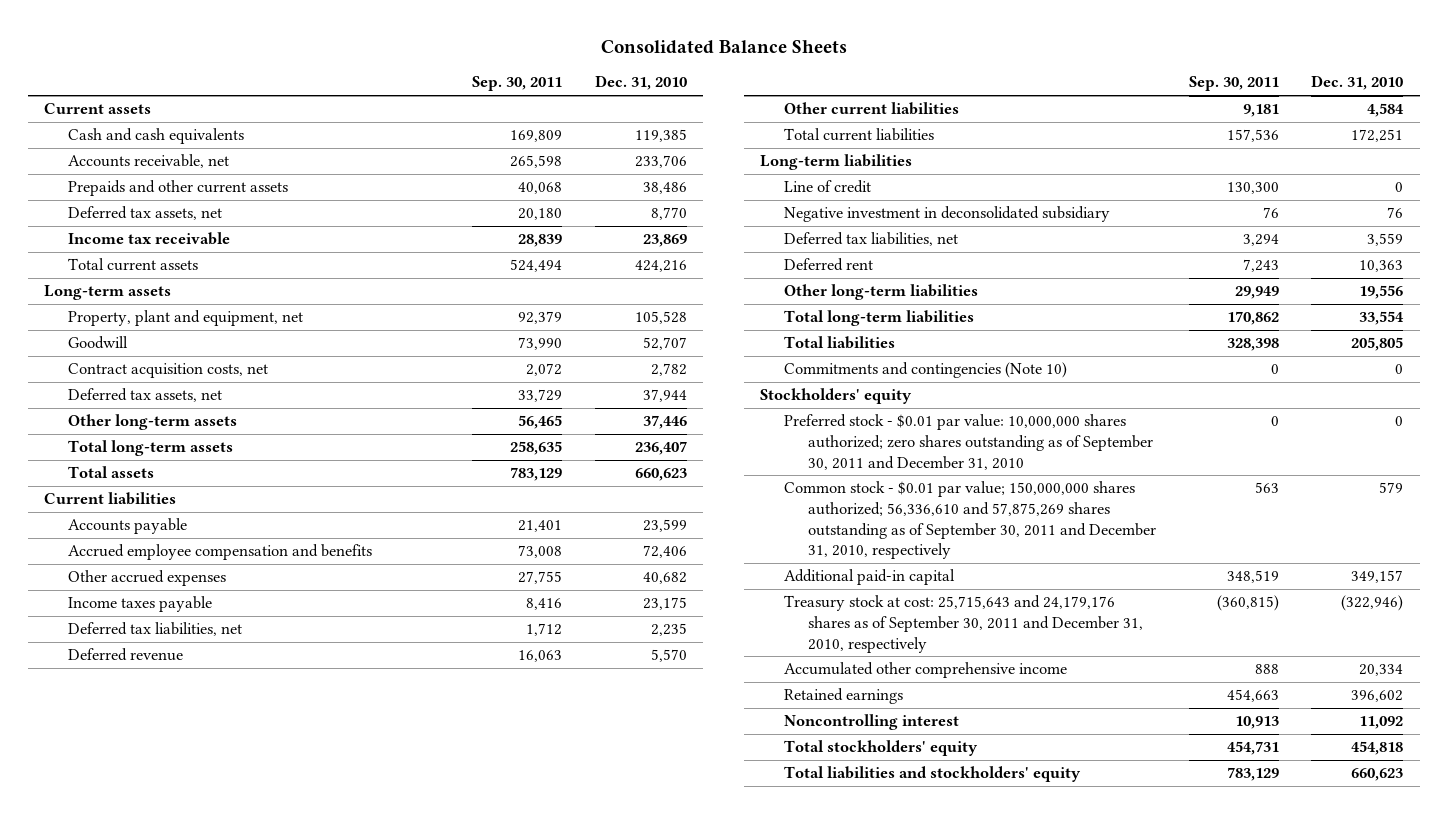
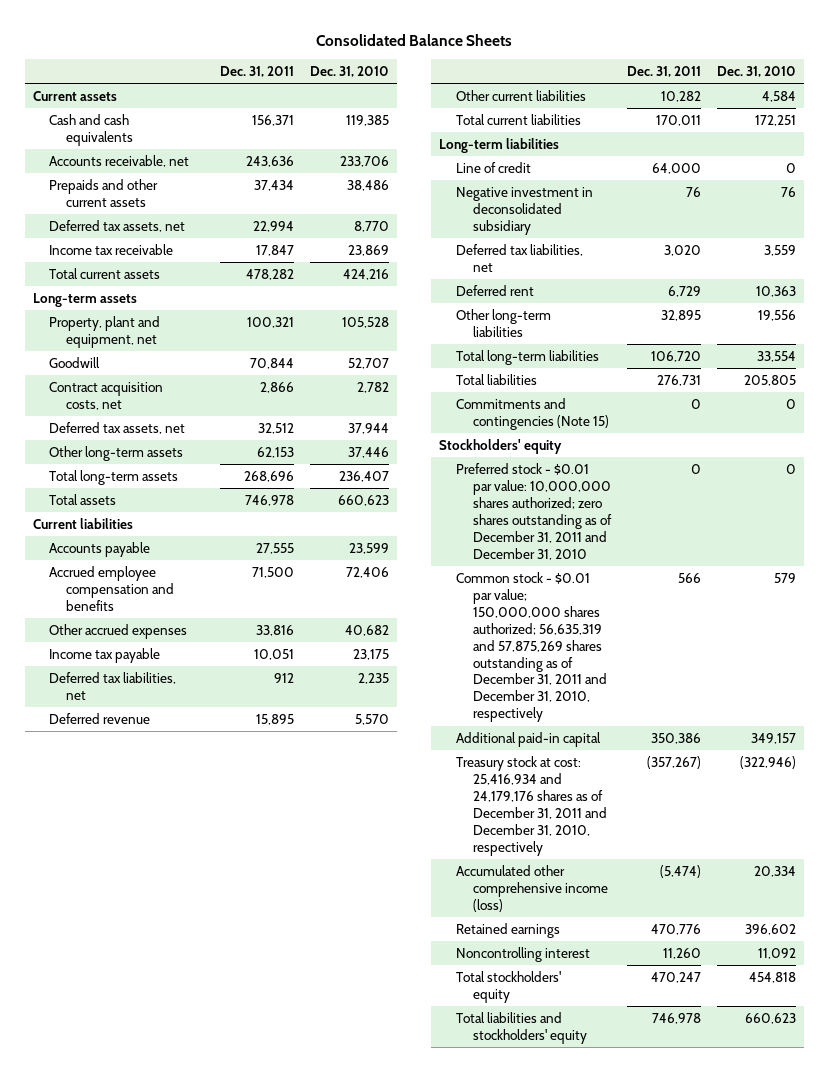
- | Sep. 30, 2011 | Dec. 31, 2010
+ | Dec. 31, 2011 | Dec. 31, 2010
- Income taxes payable | 8,416 | 23,175
+ Income tax payable | 10,051 | 23,175
- Commitments and contingencies (Note 10) | 0 | 0
+ Commitments and contingencies (Note 15) | 0 | 0
- Preferred stock - $0.01 par value: 10,000,000 shares authorized; zero shares outstanding as of September 30, 2011 and December 31, 2010 | 0 | 0
- Common stock - $0.01 par value; 150,000,000 shares authorized; 56,336,610 and 57,875,269 shares outstanding as of September 30, 2011 and December 31, 2010, respectively | 563 | 579
+ Preferred stock - $0.01 par value: 10,000,000 shares authorized; zero shares outstanding as of December 31, 2011 and December 31, 2010 | 0 | 0
+ Common stock - $0.01 par value; 150,000,000 shares authorized; 56,635,319 and 57,875,269 shares outstanding as of December 31, 2011 and December 31, 2010, respectively | 566 | 579
- Treasury stock at cost: 25,715,643 and 24,179,176 shares as of September 30, 2011 and December 31, 2010, respectively | (360,815) | (322,946)
- Accumulated other comprehensive income | 888 | 20,334
+ Treasury stock at cost: 25,416,934 and 24,179,176 shares as of December 31, 2011 and December 31, 2010, respectively | (357,267) | (322,946)
+ Accumulated other comprehensive income (loss) | (5,474) | 20,334

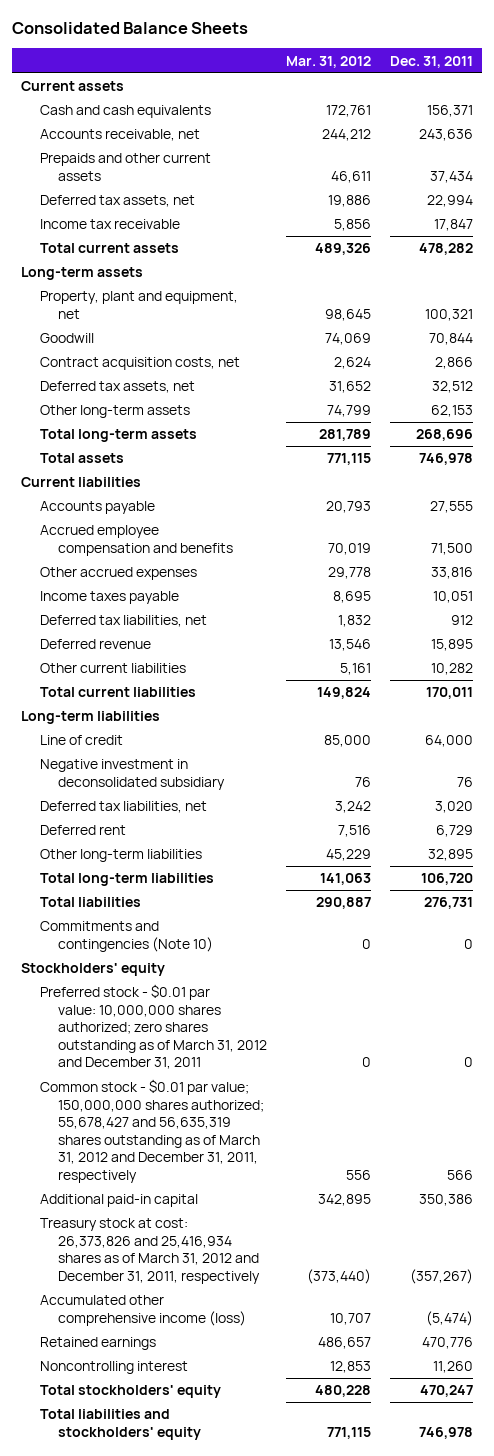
- | Dec. 31, 2011 | Dec. 31, 2010
+ | Mar. 31, 2012 | Dec. 31, 2011
- Income tax payable | 10,051 | 23,175
+ Income taxes payable | 8,695 | 10,051
- Commitments and contingencies (Note 15) | 0 | 0
+ Commitments and contingencies (Note 10) | 0 | 0
- Preferred stock - $0.01 par value: 10,000,000 shares authorized; zero shares outstanding as of December 31, 2011 and December 31, 2010 | 0 | 0
- Common stock - $0.01 par value; 150,000,000 shares authorized; 56,635,319 and 57,875,269 shares outstanding as of December 31, 2011 and December 31, 2010, respectively | 566 | 579
+ Preferred stock - $0.01 par value: 10,000,000 shares authorized; zero shares outstanding as of March 31, 2012 and December 31, 2011 | 0 | 0
+ Common stock - $0.01 par value; 150,000,000 shares authorized; 55,678,427 and 56,635,319 shares outstanding as of March 31, 2012 and December 31, 2011, respectively | 556 | 566
- Treasury stock at cost: 25,416,934 and 24,179,176 shares as of December 31, 2011 and December 31, 2010, respectively | (357,267) | (322,946)
+ Treasury stock at cost: 26,373,826 and 25,416,934 shares as of March 31, 2012 and December 31, 2011, respectively | (373,440) | (357,267)

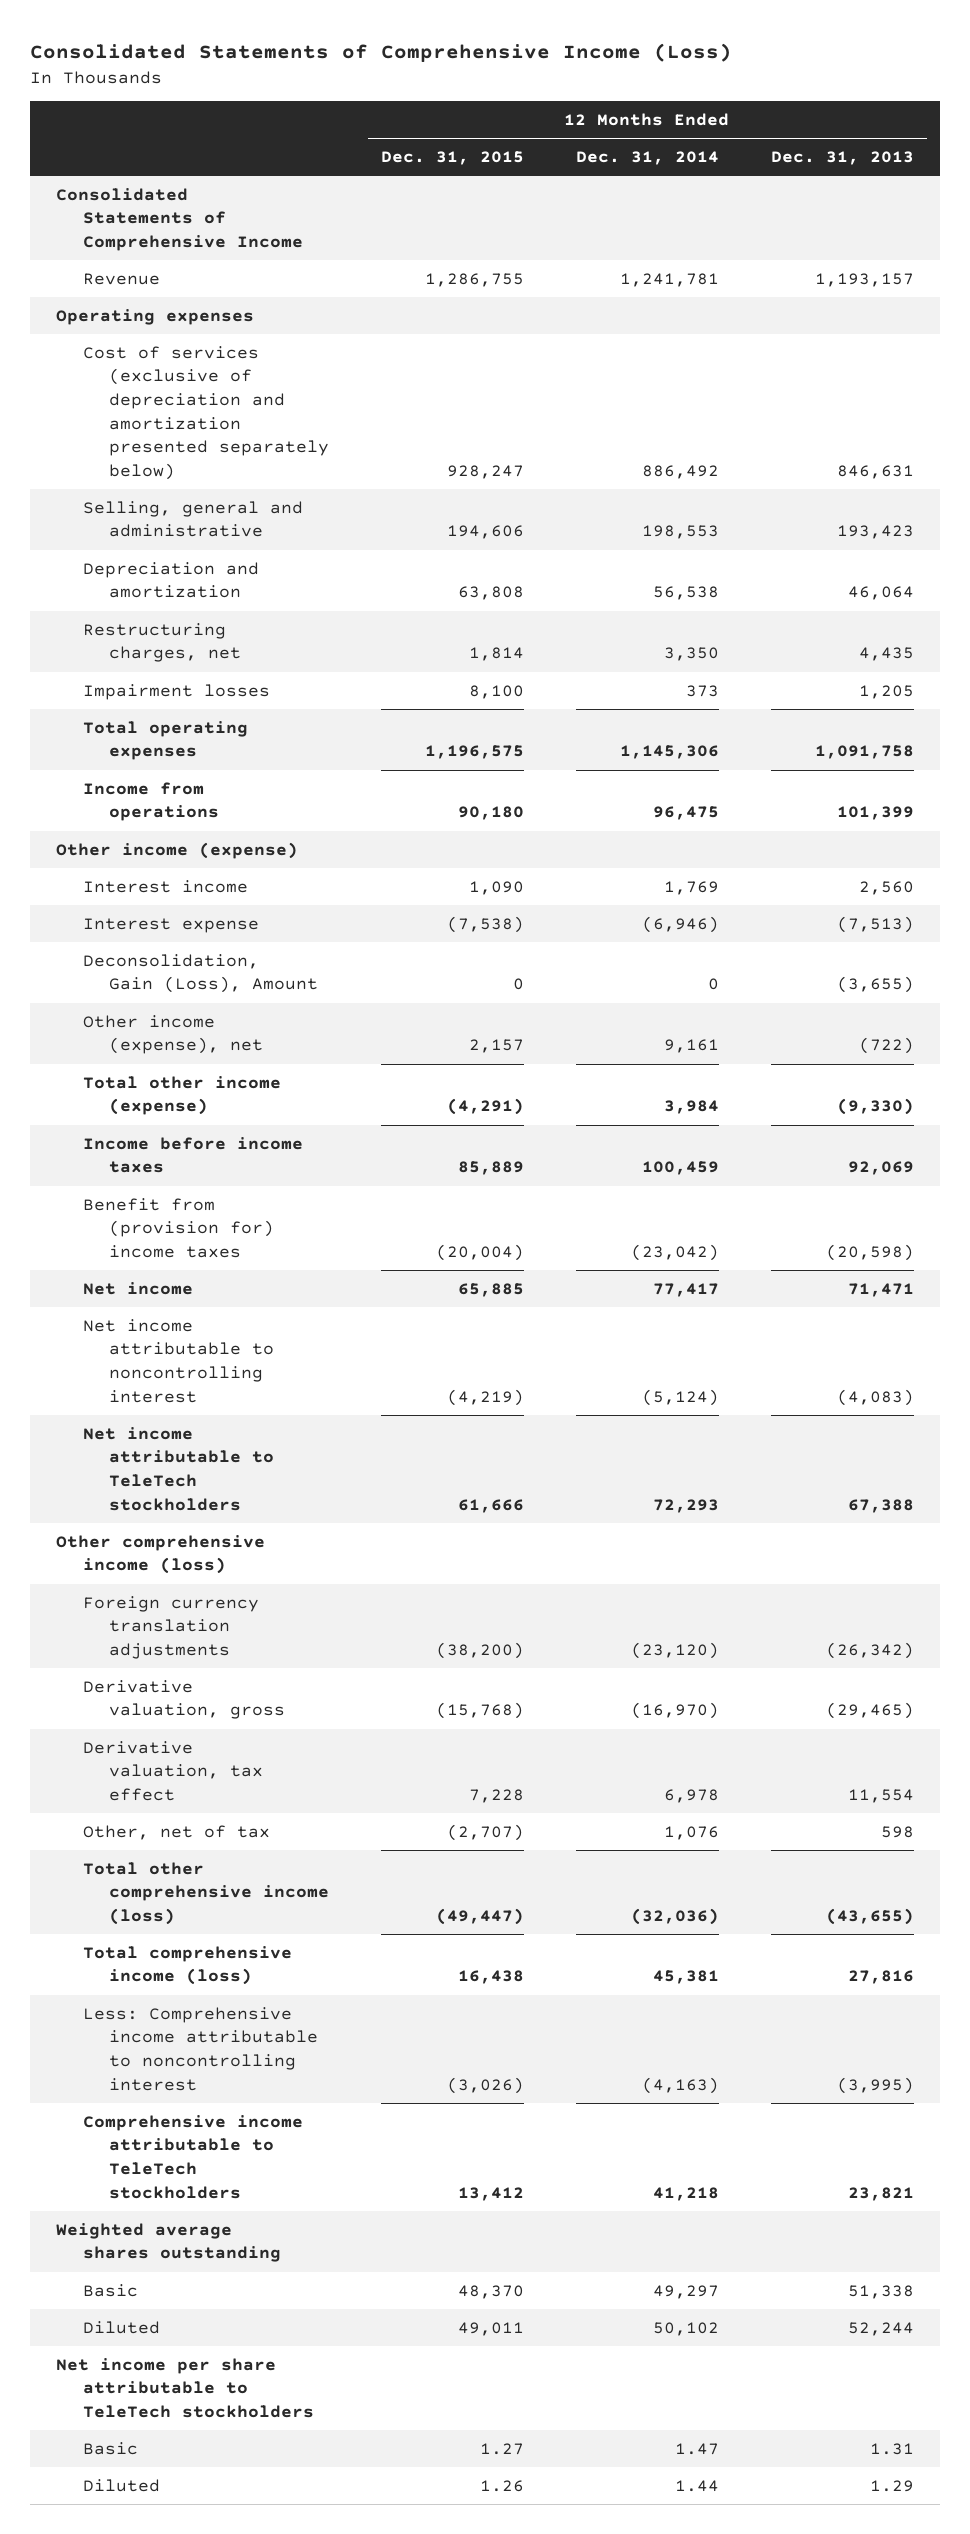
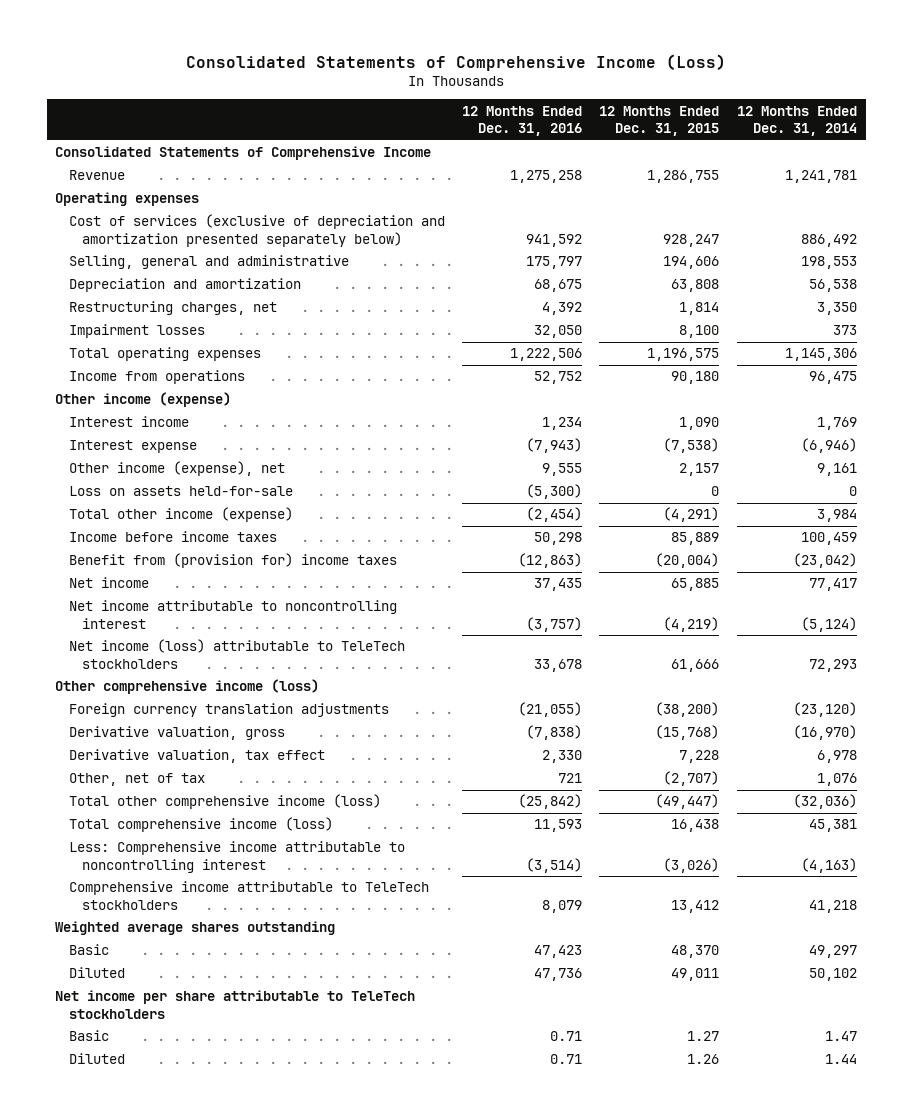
- | 12 Months Ended Dec. 31, 2015 | 12 Months Ended Dec. 31, 2014 | 12 Months Ended Dec. 31, 2013
+ | 12 Months Ended Dec. 31, 2016 | 12 Months Ended Dec. 31, 2015 | 12 Months Ended Dec. 31, 2014
- Deconsolidation, Gain (Loss), Amount | 0 | 0 | (3,655)
+ Loss on assets held-for-sale | (5,300) | 0 | 0
- Net income attributable to TeleTech stockholders | 61,666 | 72,293 | 67,388
+ Net income (loss) attributable to TeleTech stockholders | 33,678 | 61,666 | 72,293

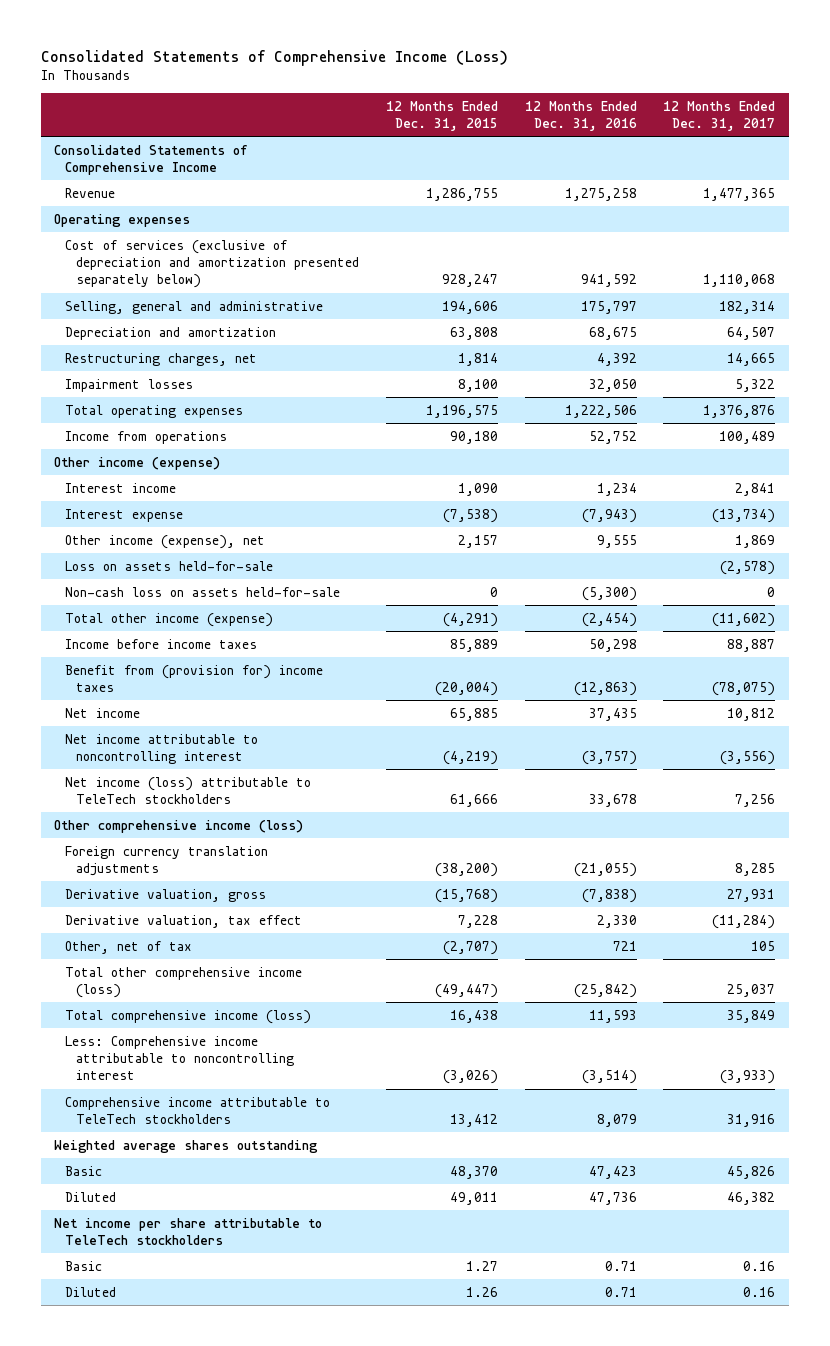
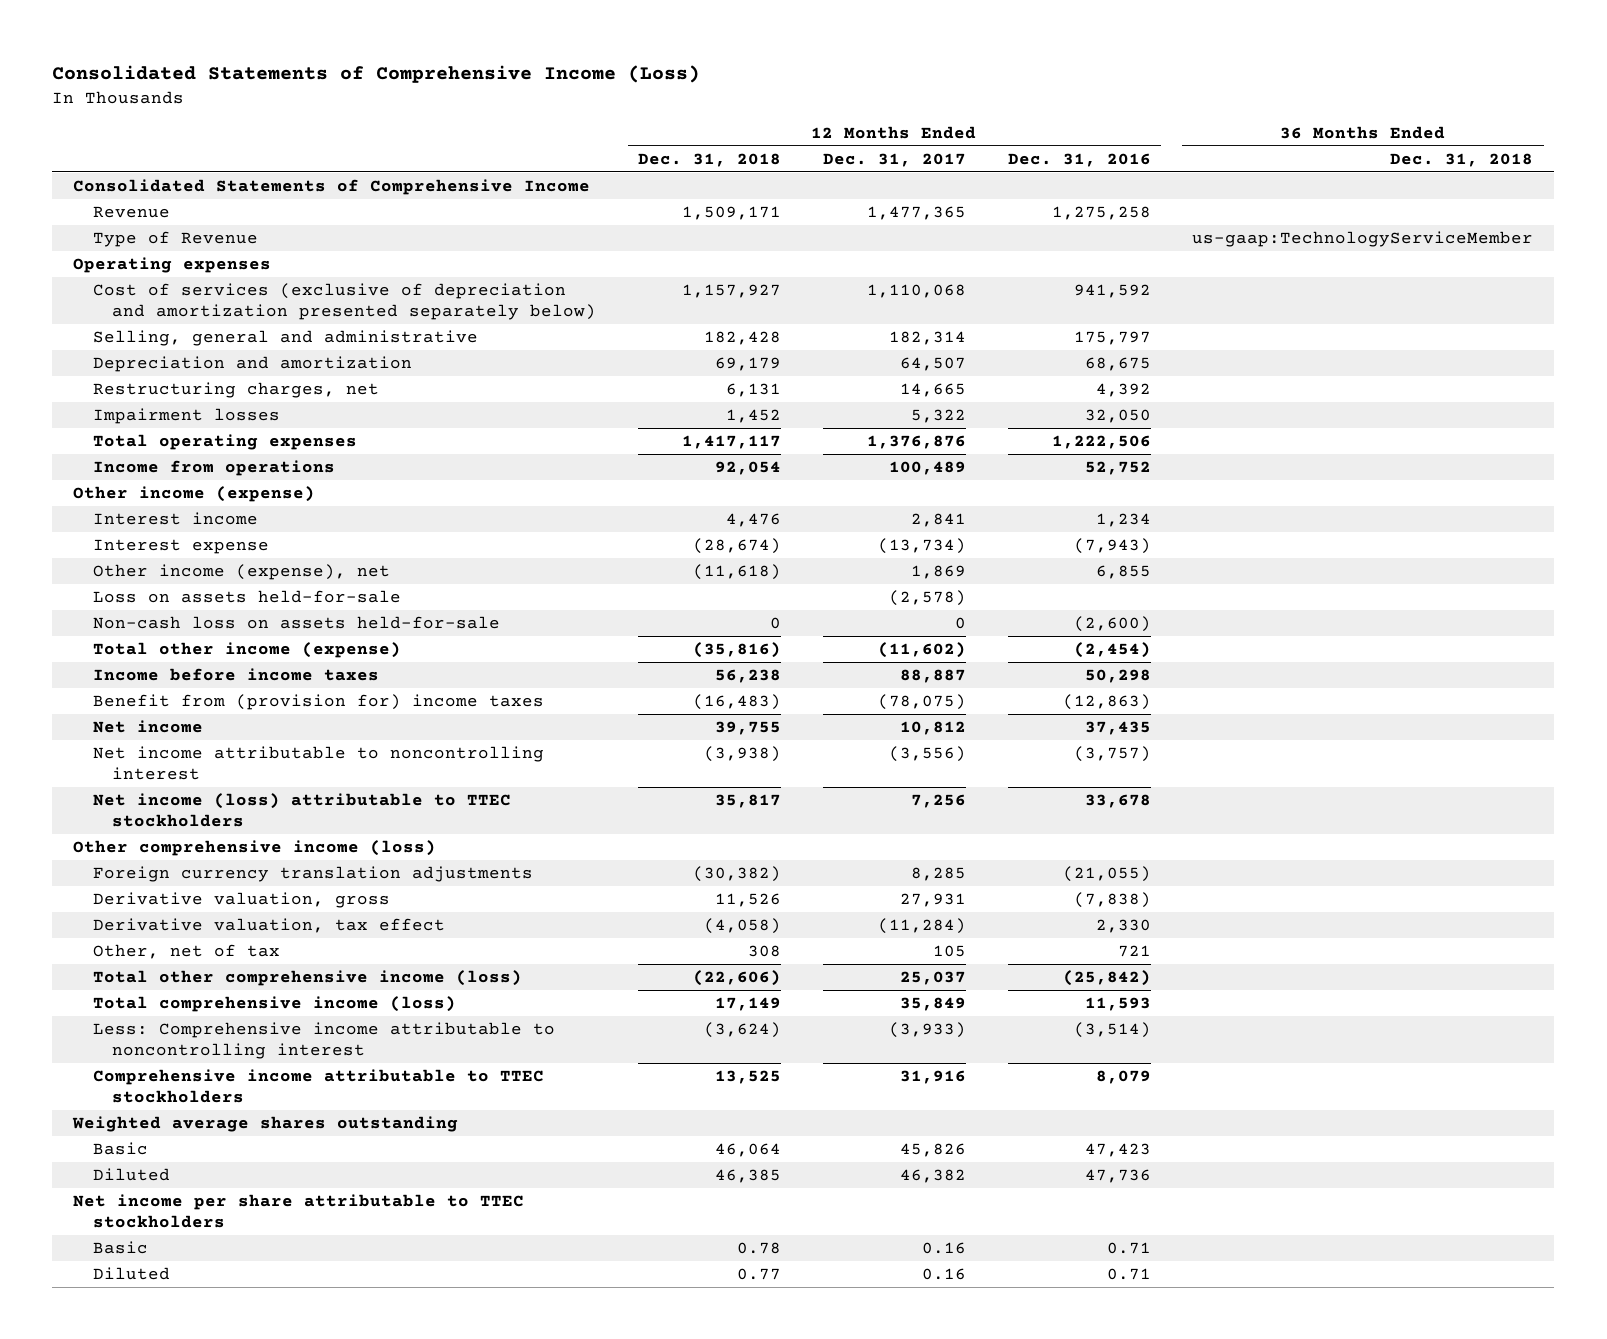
- | 12 Months Ended Dec. 31, 2015 | 12 Months Ended Dec. 31, 2016 | 12 Months Ended Dec. 31, 2017
+ | 12 Months Ended Dec. 31, 2018 | 12 Months Ended Dec. 31, 2017 | 12 Months Ended Dec. 31, 2016 | 36 Months Ended Dec. 31, 2018
+ Type of Revenue | | | | us-gaap:TechnologyServiceMember
- Other income (expense), net | 2,157 | 9,555 | 1,869
+ Other income (expense), net | (11,618) | 1,869 | 6,855 |
- Non-cash loss on assets held-for-sale | 0 | (5,300) | 0
+ Non-cash loss on assets held-for-sale | 0 | 0 | (2,600) |
- Net income (loss) attributable to TeleTech stockholders | 61,666 | 33,678 | 7,256
+ Net income (loss) attributable to TTEC stockholders | 35,817 | 7,256 | 33,678 |
- Comprehensive income attributable to TeleTech stockholders | 13,412 | 8,079 | 31,916
+ Comprehensive income attributable to TTEC stockholders | 13,525 | 31,916 | 8,079 |
- Net income per share attributable to TeleTech stockholders
+ Net income per share attributable to TTEC stockholders

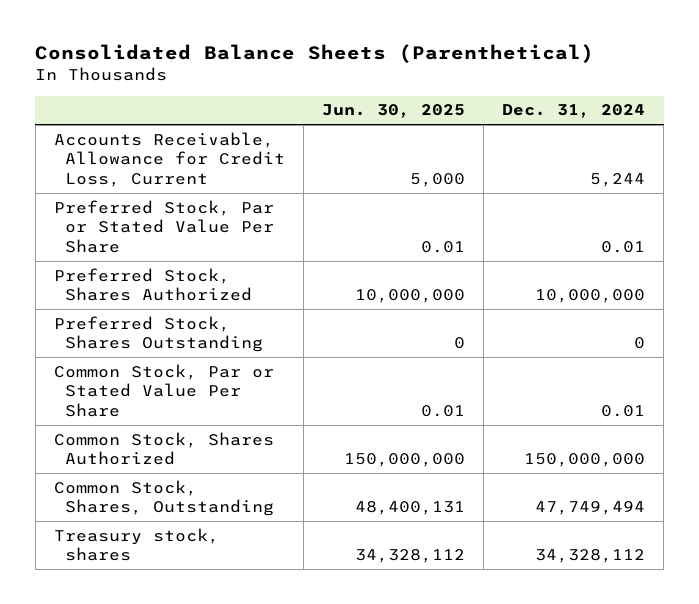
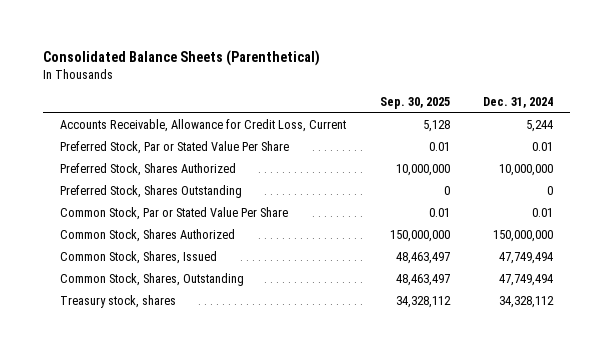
- | Jun. 30, 2025 | Dec. 31, 2024
+ | Sep. 30, 2025 | Dec. 31, 2024
+ Common Stock, Shares, Issued | 48,463,497 | 47,749,494

